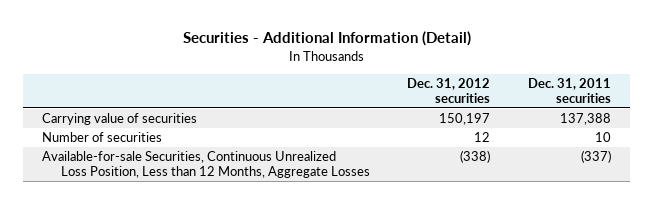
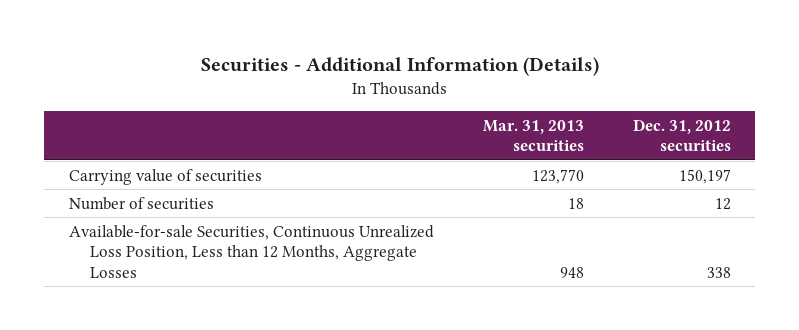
- Securities - Additional Information (Detail)
+ Securities - Additional Information (Details)
- | Dec. 31, 2012 securities | Dec. 31, 2011 securities
+ | Mar. 31, 2013 securities | Dec. 31, 2012 securities
- Available-for-sale Securities, Continuous Unrealized Loss Position, Less than 12 Months, Aggregate Losses | (338) | (337)
+ Available-for-sale Securities, Continuous Unrealized Loss Position, Less than 12 Months, Aggregate Losses | 948 | 338

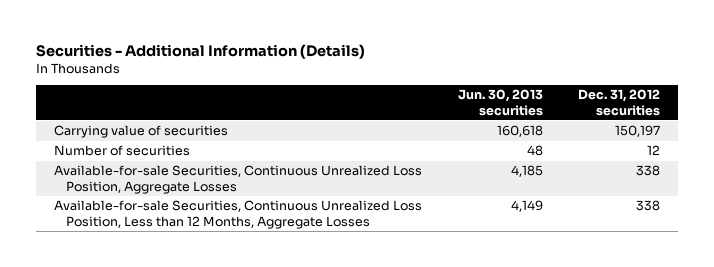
- | Mar. 31, 2013 securities | Dec. 31, 2012 securities
+ | Jun. 30, 2013 securities | Dec. 31, 2012 securities
+ Available-for-sale Securities, Continuous Unrealized Loss Position, Aggregate Losses | 4,185 | 338

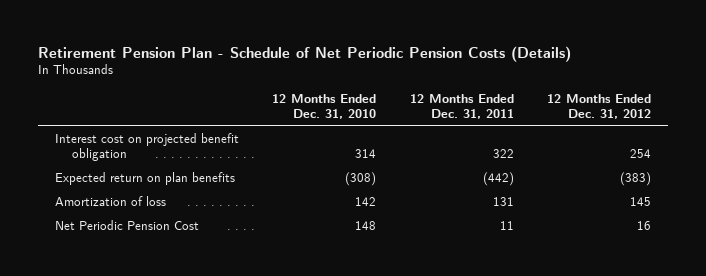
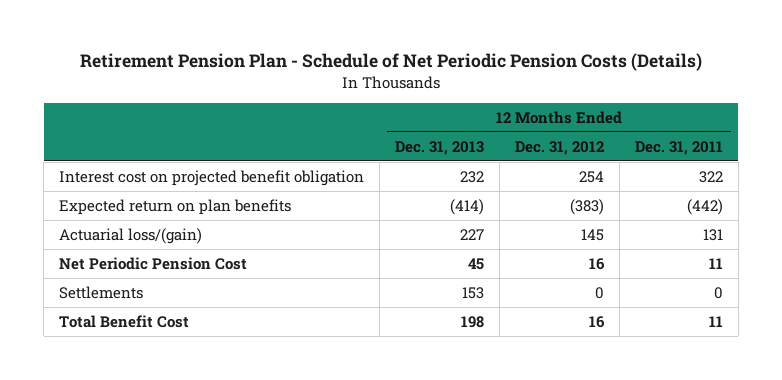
- | 12 Months Ended Dec. 31, 2010 | 12 Months Ended Dec. 31, 2011 | 12 Months Ended Dec. 31, 2012
+ | 12 Months Ended Dec. 31, 2013 | 12 Months Ended Dec. 31, 2012 | 12 Months Ended Dec. 31, 2011
- Amortization of loss | 142 | 131 | 145
+ Actuarial loss/(gain) | 227 | 145 | 131
+ Settlements | 153 | 0 | 0
+ Total Benefit Cost | 198 | 16 | 11

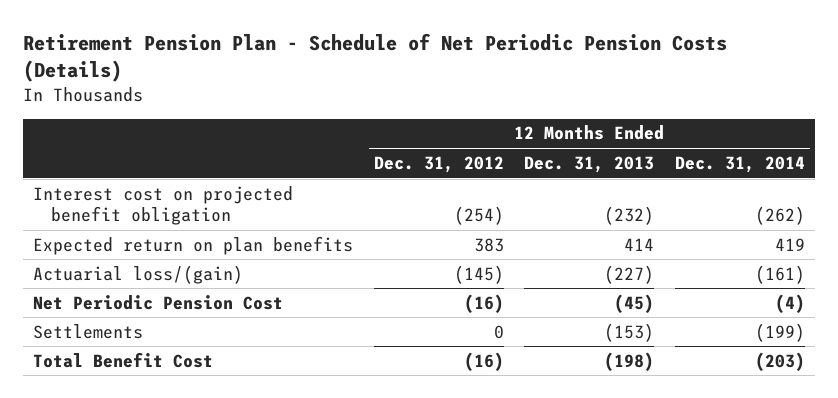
- | 12 Months Ended Dec. 31, 2013 | 12 Months Ended Dec. 31, 2012 | 12 Months Ended Dec. 31, 2011
+ | 12 Months Ended Dec. 31, 2012 | 12 Months Ended Dec. 31, 2013 | 12 Months Ended Dec. 31, 2014
- Interest cost on projected benefit obligation | 232 | 254 | 322
- Expected return on plan benefits | (414) | (383) | (442)
- Actuarial loss/(gain) | 227 | 145 | 131
- Net Periodic Pension Cost | 45 | 16 | 11
- Settlements | 153 | 0 | 0
- Total Benefit Cost | 198 | 16 | 11
+ Interest cost on projected benefit obligation | (254) | (232) | (262)
+ Expected return on plan benefits | 383 | 414 | 419
+ Actuarial loss/(gain) | (145) | (227) | (161)
+ Net Periodic Pension Cost | (16) | (45) | (4)
+ Settlements | 0 | (153) | (199)
+ Total Benefit Cost | (16) | (198) | (203)

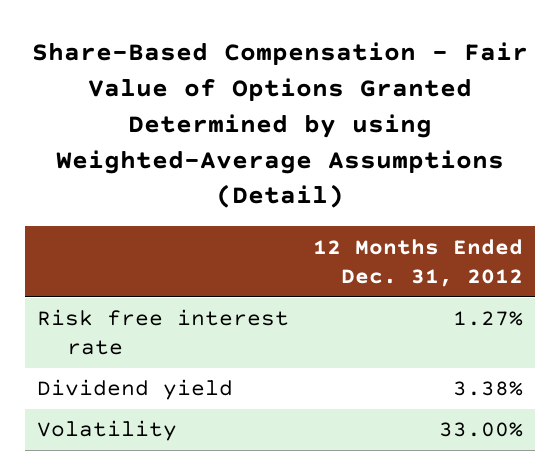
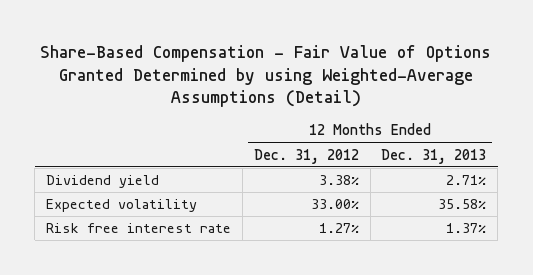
- | 12 Months Ended Dec. 31, 2012
+ | 12 Months Ended Dec. 31, 2012 | 12 Months Ended Dec. 31, 2013
- Volatility | 33.00%
+ Expected volatility | 33.00% | 35.58%
moved down: Risk free interest rate | 1.27% | 1.37%

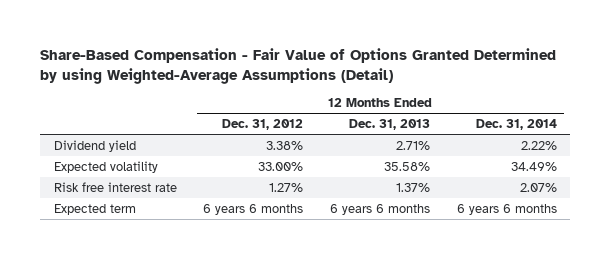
- | 12 Months Ended Dec. 31, 2012 | 12 Months Ended Dec. 31, 2013
+ | 12 Months Ended Dec. 31, 2012 | 12 Months Ended Dec. 31, 2013 | 12 Months Ended Dec. 31, 2014
+ Expected term | 6 years 6 months | 6 years 6 months | 6 years 6 months

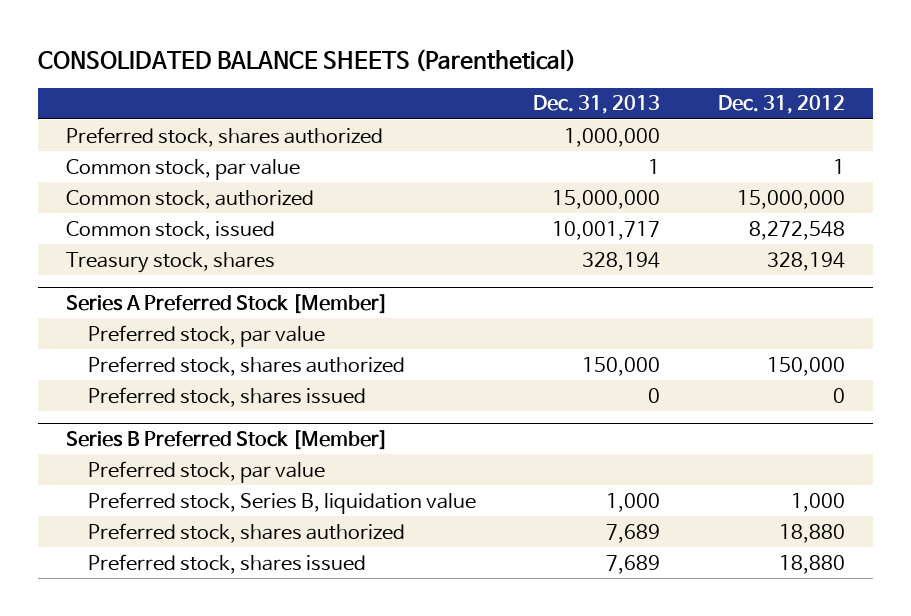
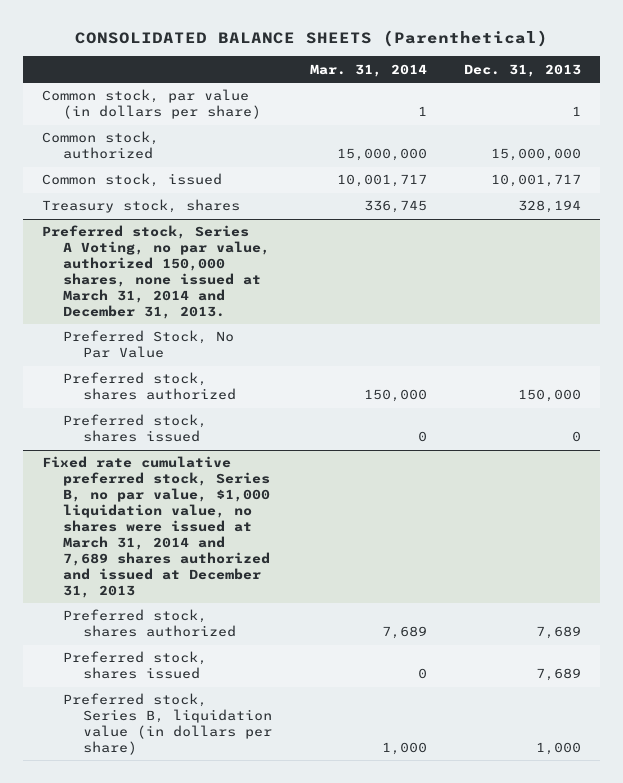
- | Dec. 31, 2013 | Dec. 31, 2012
+ | Mar. 31, 2014 | Dec. 31, 2013
- Preferred stock, shares authorized | 1,000,000 |
- Common stock, par value | 1 | 1
+ Common stock, par value (in dollars per share) | 1 | 1
- Series A Preferred Stock [Member]
- Preferred stock, par value
+ Preferred stock, Series A Voting, no par value, authorized 150,000 shares, none issued at March 31, 2014 and December 31, 2013.
+ Preferred Stock, No Par Value
- Series B Preferred Stock [Member]
- Preferred stock, par value
- Preferred stock, Series B, liquidation value | 1,000 | 1,000
+ Fixed rate cumulative preferred stock, Series B, no par value, $1,000 liquidation value, no shares were issued at March 31, 2014 and 7,689 shares authorized and issued at December 31, 2013
+ Preferred stock, Series B, liquidation value (in dollars per share) | 1,000 | 1,000

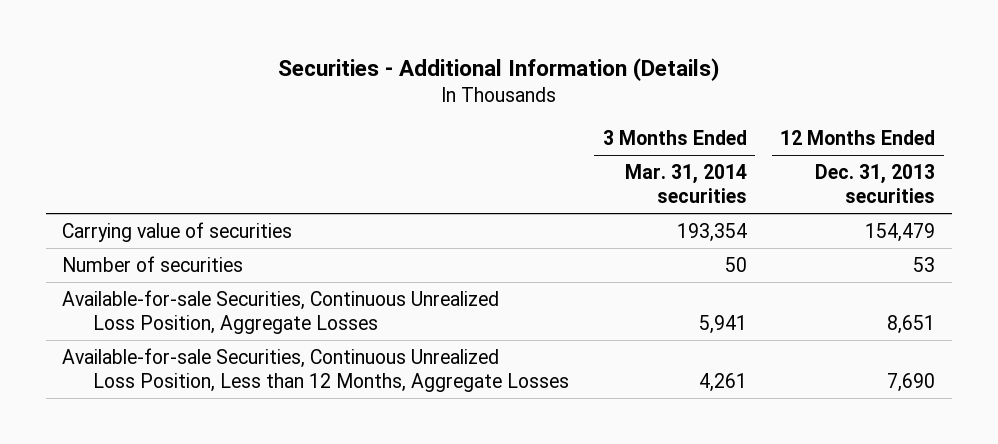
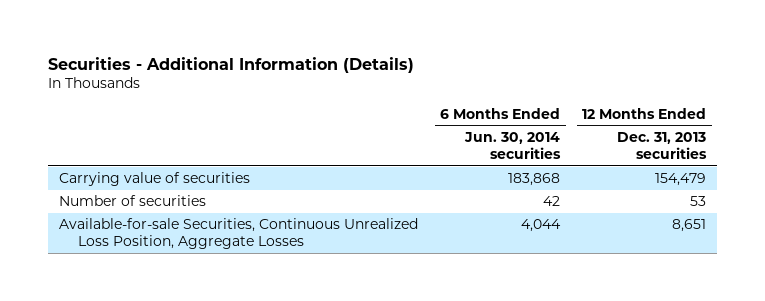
- | 3 Months Ended Mar. 31, 2014 securities | 12 Months Ended Dec. 31, 2013 securities
+ | 6 Months Ended Jun. 30, 2014 securities | 12 Months Ended Dec. 31, 2013 securities
- Available-for-sale Securities, Continuous Unrealized Loss Position, Less than 12 Months, Aggregate Losses | 4,261 | 7,690

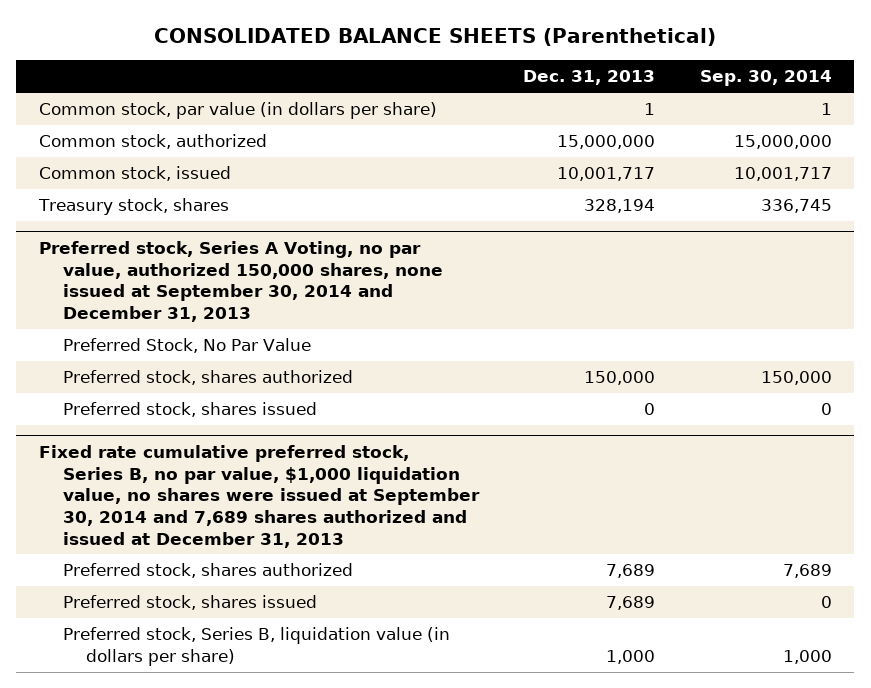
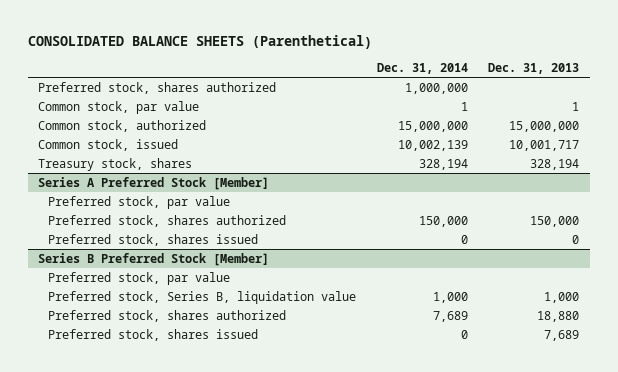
- | Dec. 31, 2013 | Sep. 30, 2014
+ | Dec. 31, 2014 | Dec. 31, 2013
- Common stock, par value (in dollars per share) | 1 | 1
+ Preferred stock, shares authorized | 1,000,000 |
+ Common stock, par value | 1 | 1
- Preferred stock, Series A Voting, no par value, authorized 150,000 shares, none issued at September 30, 2014 and December 31, 2013
- Preferred Stock, No Par Value
+ Series A Preferred Stock [Member]
+ Preferred stock, par value
- Fixed rate cumulative preferred stock, Series B, no par value, $1,000 liquidation value, no shares were issued at September 30, 2014 and 7,689 shares authorized and issued at December 31, 2013
- Preferred stock, shares authorized | 7,689 | 7,689
+ Series B Preferred Stock [Member]
+ Preferred stock, par value
+ Preferred stock, Series B, liquidation value | 1,000 | 1,000
+ Preferred stock, shares authorized | 7,689 | 18,880
- Preferred stock, Series B, liquidation value (in dollars per share) | 1,000 | 1,000

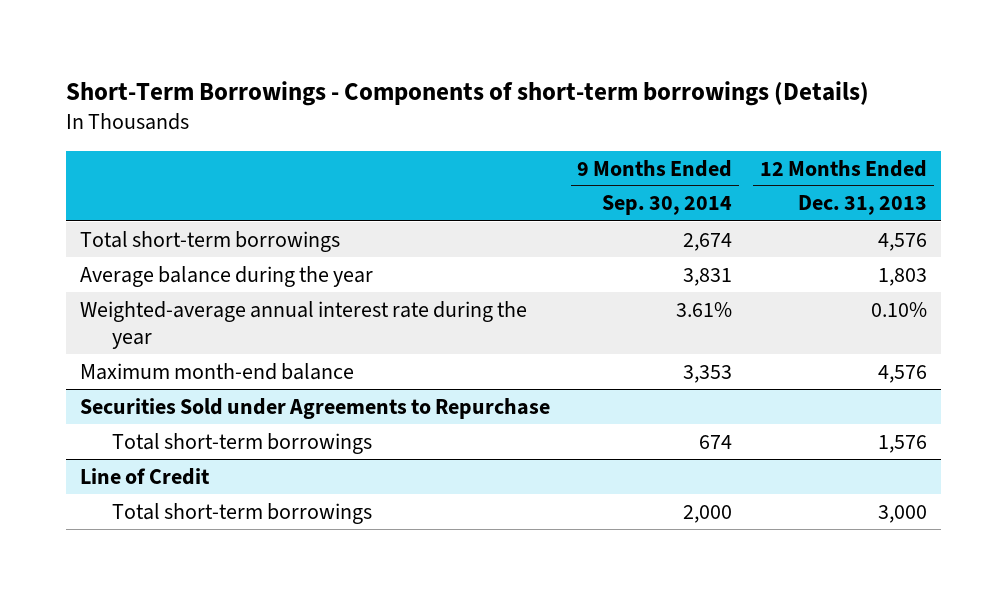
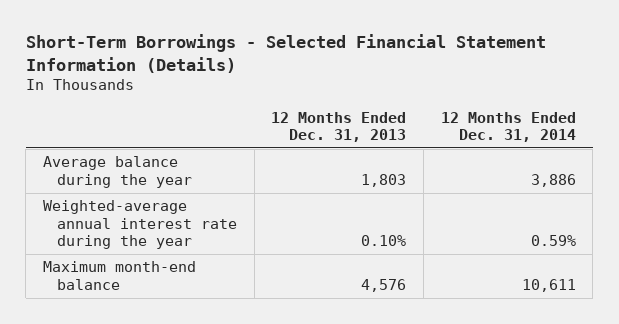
- Short-Term Borrowings - Components of short-term borrowings (Details)
+ Short-Term Borrowings - Selected Financial Statement Information (Details)
- | 9 Months Ended Sep. 30, 2014 | 12 Months Ended Dec. 31, 2013
+ | 12 Months Ended Dec. 31, 2013 | 12 Months Ended Dec. 31, 2014
- Total short-term borrowings | 2,674 | 4,576
- Securities Sold under Agreements to Repurchase
- Total short-term borrowings | 674 | 1,576
- Line of Credit
- Total short-term borrowings | 2,000 | 3,000

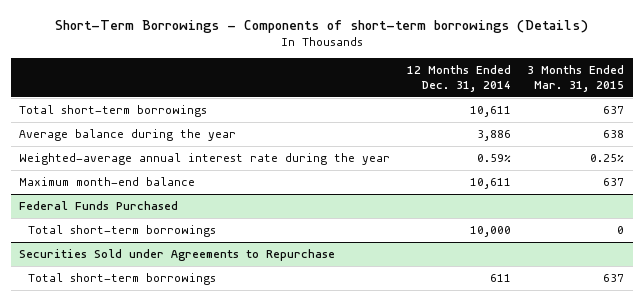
- Short-Term Borrowings - Selected Financial Statement Information (Details)
+ Short-Term Borrowings - Components of short-term borrowings (Details)
- | 12 Months Ended Dec. 31, 2013 | 12 Months Ended Dec. 31, 2014
+ | 12 Months Ended Dec. 31, 2014 | 3 Months Ended Mar. 31, 2015
+ Total short-term borrowings | 10,611 | 637
+ Federal Funds Purchased
+ Total short-term borrowings | 10,000 | 0
+ Securities Sold under Agreements to Repurchase
+ Total short-term borrowings | 611 | 637

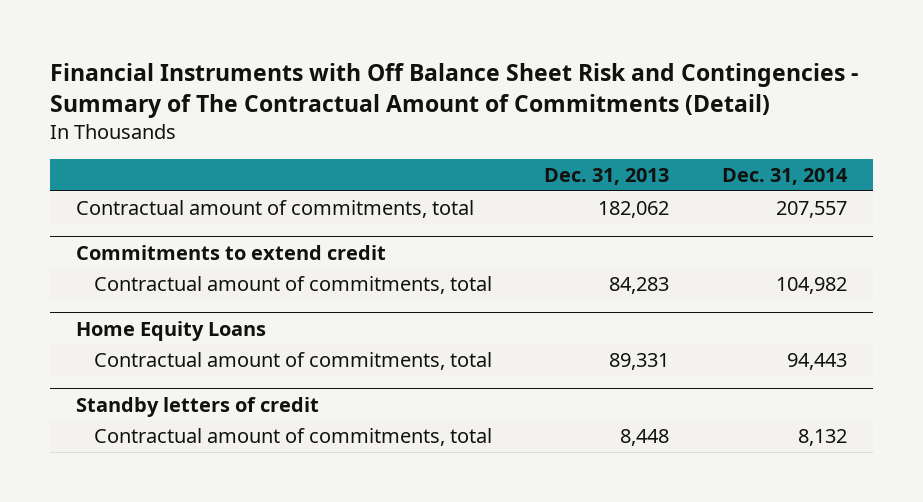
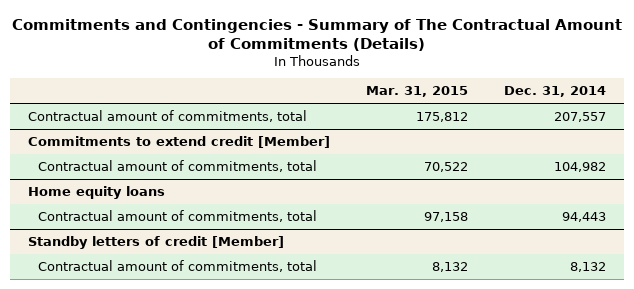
- Financial Instruments with Off Balance Sheet Risk and Contingencies - Summary of The Contractual Amount of Commitments (Detail)
+ Commitments and Contingencies - Summary of The Contractual Amount of Commitments (Details)
- | Dec. 31, 2013 | Dec. 31, 2014
+ | Mar. 31, 2015 | Dec. 31, 2014
- Commitments to extend credit
+ Commitments to extend credit [Member]
- Home Equity Loans
+ Home equity loans
- Standby letters of credit
+ Standby letters of credit [Member]

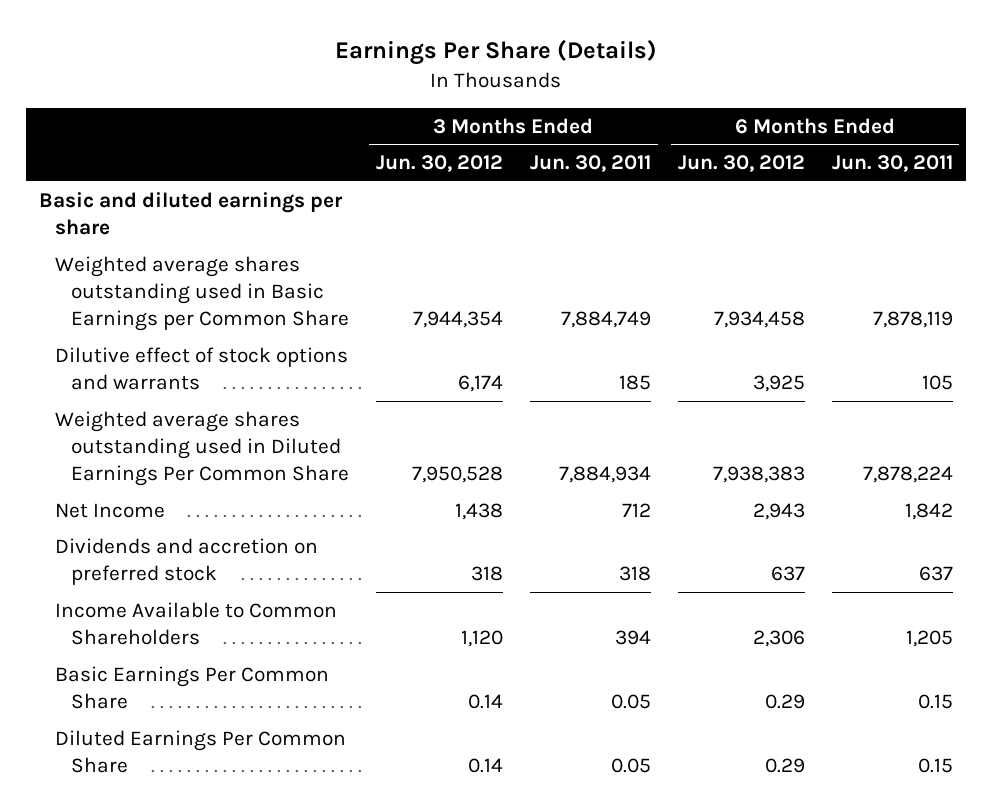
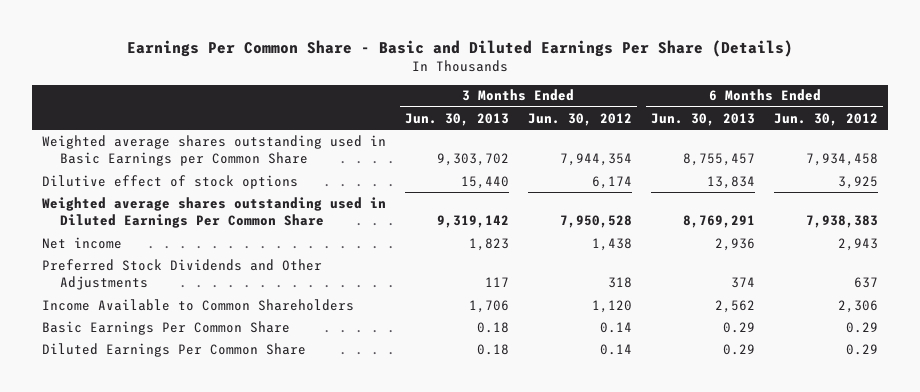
- Earnings Per Share (Details)
+ Earnings Per Common Share - Basic and Diluted Earnings Per Share (Details)
- | 3 Months Ended Jun. 30, 2012 | 3 Months Ended Jun. 30, 2011 | 6 Months Ended Jun. 30, 2012 | 6 Months Ended Jun. 30, 2011
+ | 3 Months Ended Jun. 30, 2013 | 3 Months Ended Jun. 30, 2012 | 6 Months Ended Jun. 30, 2013 | 6 Months Ended Jun. 30, 2012
- Basic and diluted earnings per share
- Dilutive effect of stock options and warrants | 6,174 | 185 | 3,925 | 105
+ Dilutive effect of stock options | 15,440 | 6,174 | 13,834 | 3,925
- Net Income | 1,438 | 712 | 2,943 | 1,842
- Dividends and accretion on preferred stock | 318 | 318 | 637 | 637
+ Net income | 1,823 | 1,438 | 2,936 | 2,943
+ Preferred Stock Dividends and Other Adjustments | 117 | 318 | 374 | 637

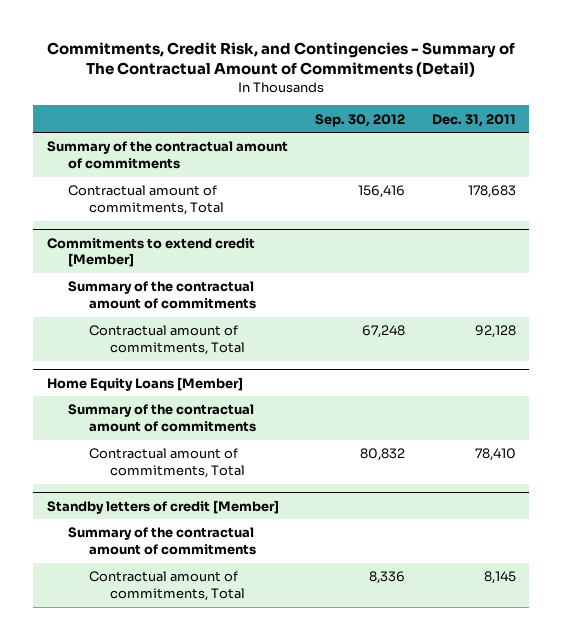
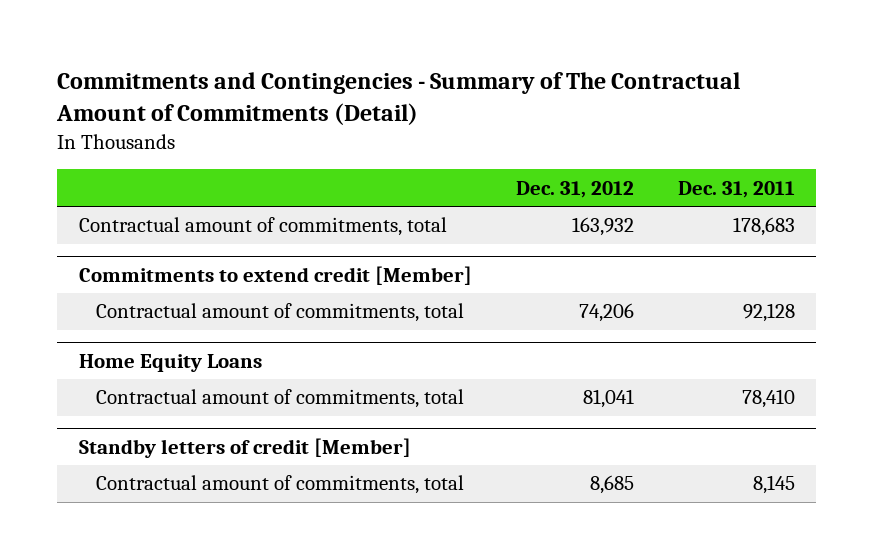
- Commitments, Credit Risk, and Contingencies - Summary of The Contractual Amount of Commitments (Detail)
+ Commitments and Contingencies - Summary of The Contractual Amount of Commitments (Detail)
- | Sep. 30, 2012 | Dec. 31, 2011
+ | Dec. 31, 2012 | Dec. 31, 2011
- Summary of the contractual amount of commitments
- Contractual amount of commitments, Total | 156,416 | 178,683
+ Contractual amount of commitments, total | 163,932 | 178,683
@ Commitments to extend credit [Member]
- Summary of the contractual amount of commitments
- Contractual amount of commitments, Total | 67,248 | 92,128
- Home Equity Loans [Member]
- Summary of the contractual amount of commitments
- Contractual amount of commitments, Total | 80,832 | 78,410
@ Commitments to extend credit [Member]
+ Contractual amount of commitments, total | 74,206 | 92,128
+ Home Equity Loans
+ Contractual amount of commitments, total | 81,041 | 78,410
@ Standby letters of credit [Member]
- Summary of the contractual amount of commitments
- Contractual amount of commitments, Total | 8,336 | 8,145
+ Contractual amount of commitments, total | 8,685 | 8,145

